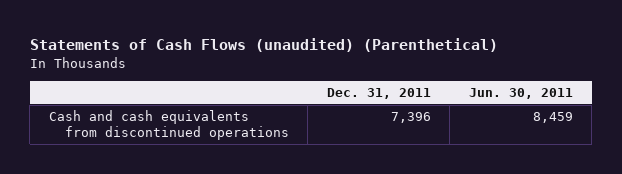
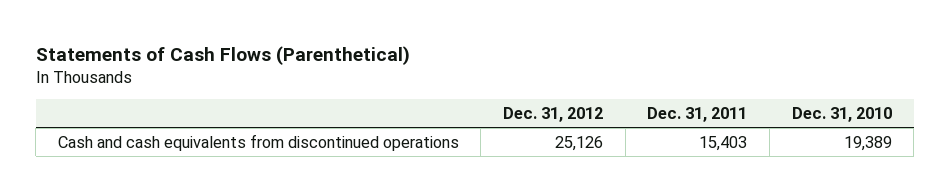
- Statements of Cash Flows (unaudited) (Parenthetical)
+ Statements of Cash Flows (Parenthetical)
- | Dec. 31, 2011 | Jun. 30, 2011
+ | Dec. 31, 2012 | Dec. 31, 2011 | Dec. 31, 2010
- Cash and cash equivalents from discontinued operations | 7,396 | 8,459
+ Cash and cash equivalents from discontinued operations | 25,126 | 15,403 | 19,389

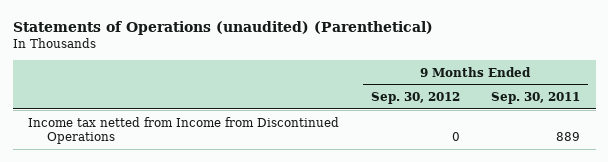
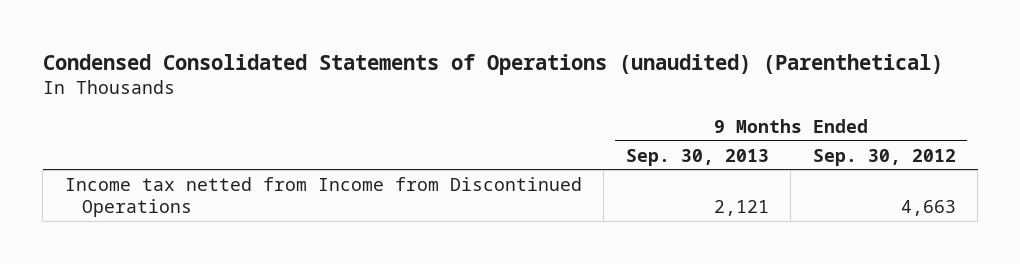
- Statements of Operations (unaudited) (Parenthetical)
+ Condensed Consolidated Statements of Operations (unaudited) (Parenthetical)
- | 9 Months Ended Sep. 30, 2012 | 9 Months Ended Sep. 30, 2011
+ | 9 Months Ended Sep. 30, 2013 | 9 Months Ended Sep. 30, 2012
- Income tax netted from Income from Discontinued Operations | 0 | 889
+ Income tax netted from Income from Discontinued Operations | 2,121 | 4,663

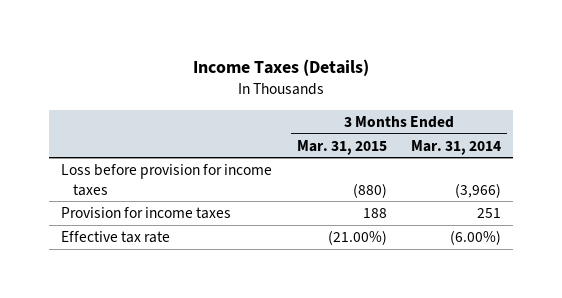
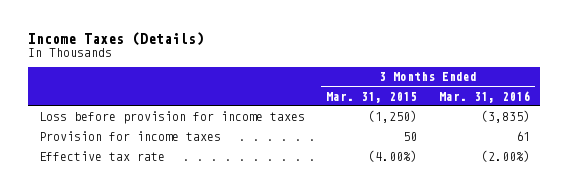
- | 3 Months Ended Mar. 31, 2015 | 3 Months Ended Mar. 31, 2014
+ | 3 Months Ended Mar. 31, 2015 | 3 Months Ended Mar. 31, 2016
- Loss before provision for income taxes | (880) | (3,966)
- Provision for income taxes | 188 | 251
- Effective tax rate | (21.00%) | (6.00%)
+ Loss before provision for income taxes | (1,250) | (3,835)
+ Provision for income taxes | 50 | 61
+ Effective tax rate | (4.00%) | (2.00%)

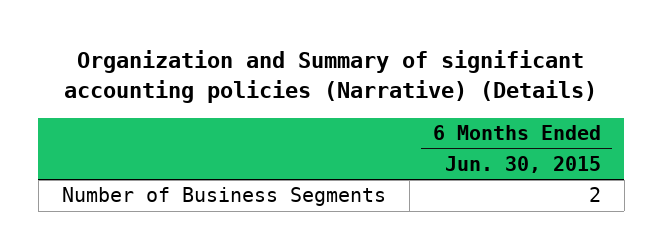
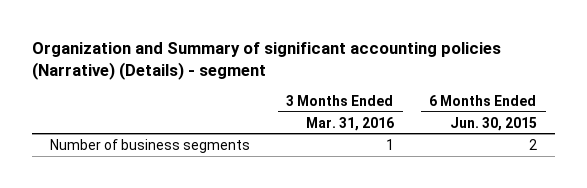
- Organization and Summary of significant accounting policies (Narrative) (Details)
+ Organization and Summary of significant accounting policies (Narrative) (Details) - segment
- | 6 Months Ended Jun. 30, 2015
+ | 3 Months Ended Mar. 31, 2016 | 6 Months Ended Jun. 30, 2015
- Number of Business Segments | 2
+ Number of business segments | 1 | 2

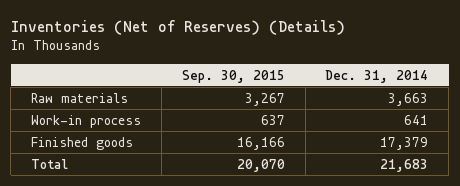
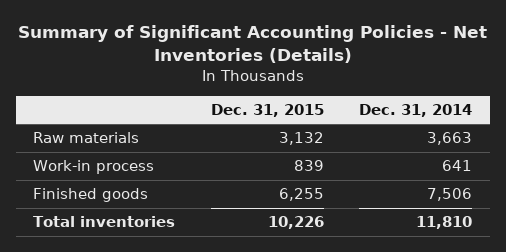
- Inventories (Net of Reserves) (Details)
+ Summary of Significant Accounting Policies - Net Inventories (Details)
- | Sep. 30, 2015 | Dec. 31, 2014
+ | Dec. 31, 2015 | Dec. 31, 2014
- Finished goods | 16,166 | 17,379
- Total | 20,070 | 21,683
+ Finished goods | 6,255 | 7,506
+ Total inventories | 10,226 | 11,810

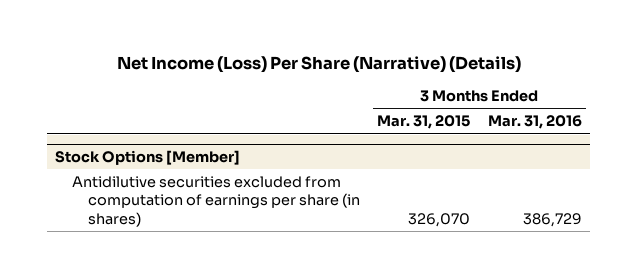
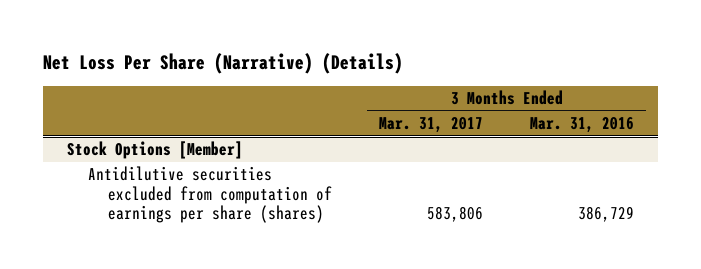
- Net Income (Loss) Per Share (Narrative) (Details)
+ Net Loss Per Share (Narrative) (Details)
- | 3 Months Ended Mar. 31, 2015 | 3 Months Ended Mar. 31, 2016
+ | 3 Months Ended Mar. 31, 2017 | 3 Months Ended Mar. 31, 2016
@ Stock Options [Member]
- Antidilutive securities excluded from computation of earnings per share (in shares) | 326,070 | 386,729
+ Antidilutive securities excluded from computation of earnings per share (shares) | 583,806 | 386,729

